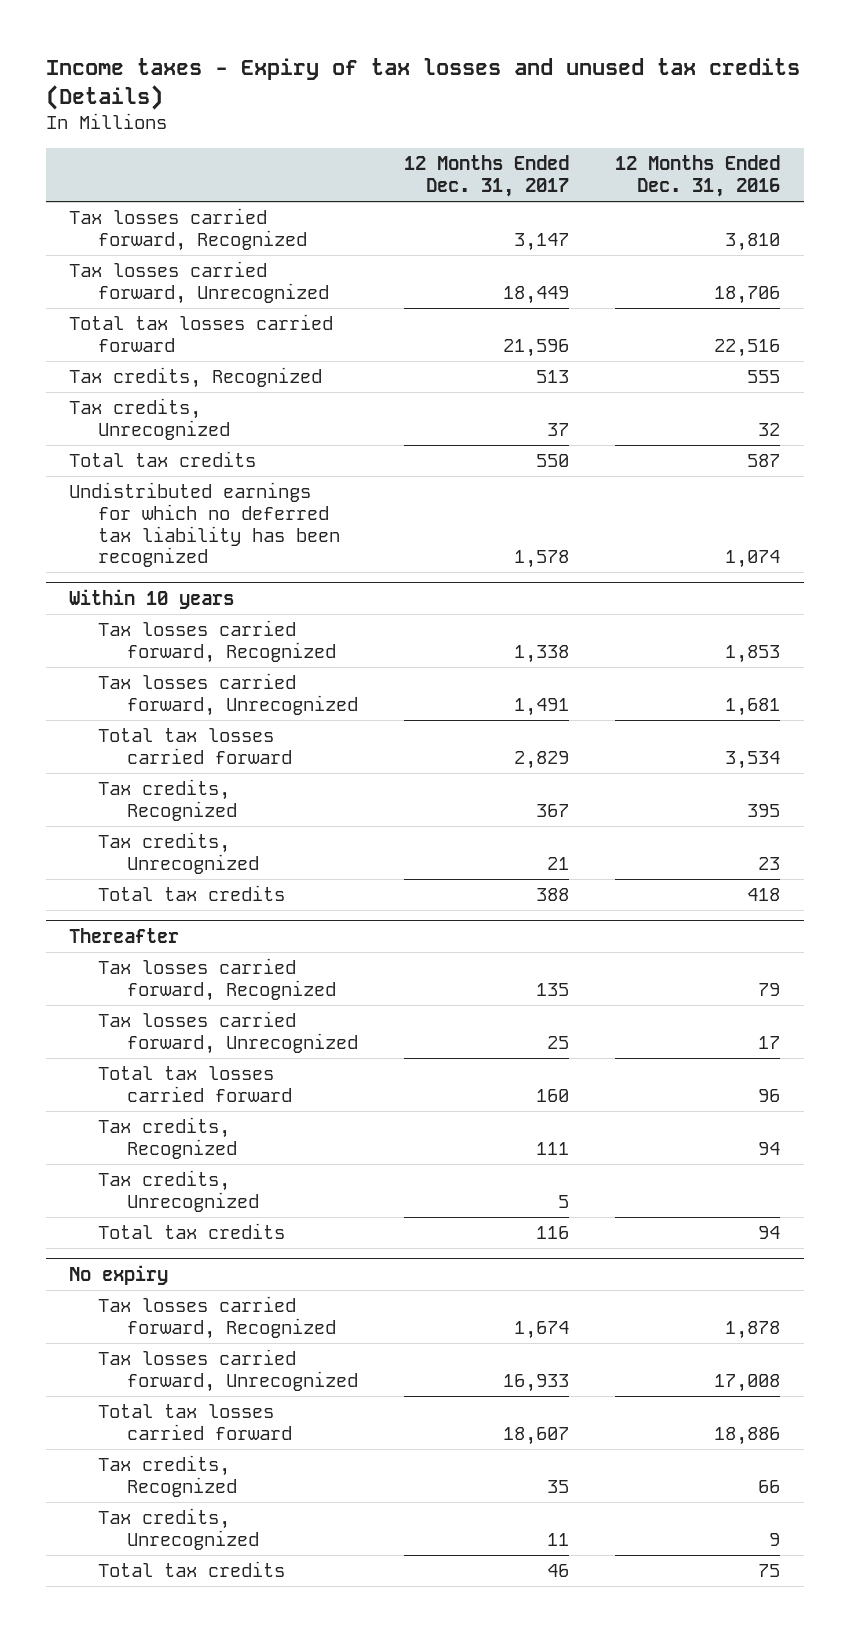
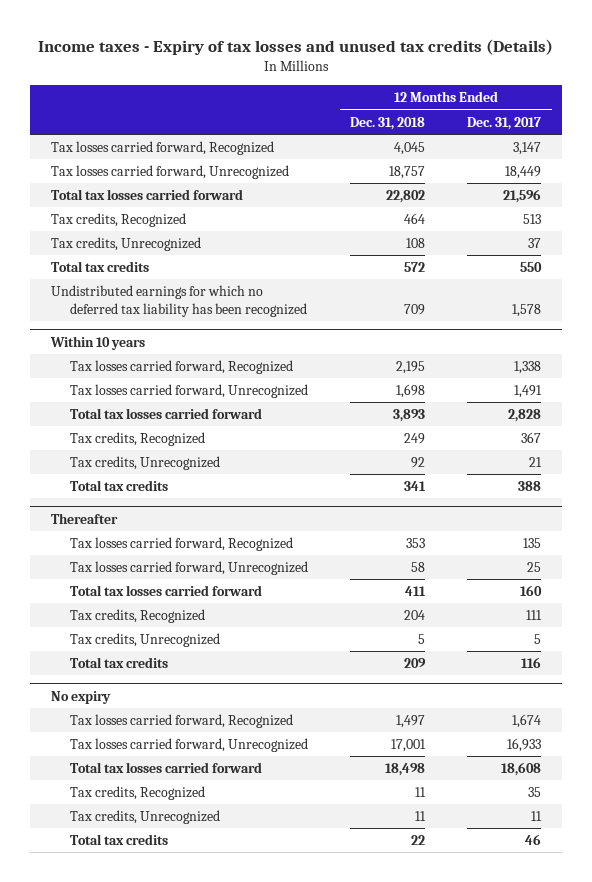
- | 12 Months Ended Dec. 31, 2017 | 12 Months Ended Dec. 31, 2016
+ | 12 Months Ended Dec. 31, 2018 | 12 Months Ended Dec. 31, 2017
@ Within 10 years
- Total tax losses carried forward | 2,829 | 3,534
+ Total tax losses carried forward | 3,893 | 2,828
@ No expiry
- Total tax losses carried forward | 18,607 | 18,886
+ Total tax losses carried forward | 18,498 | 18,608

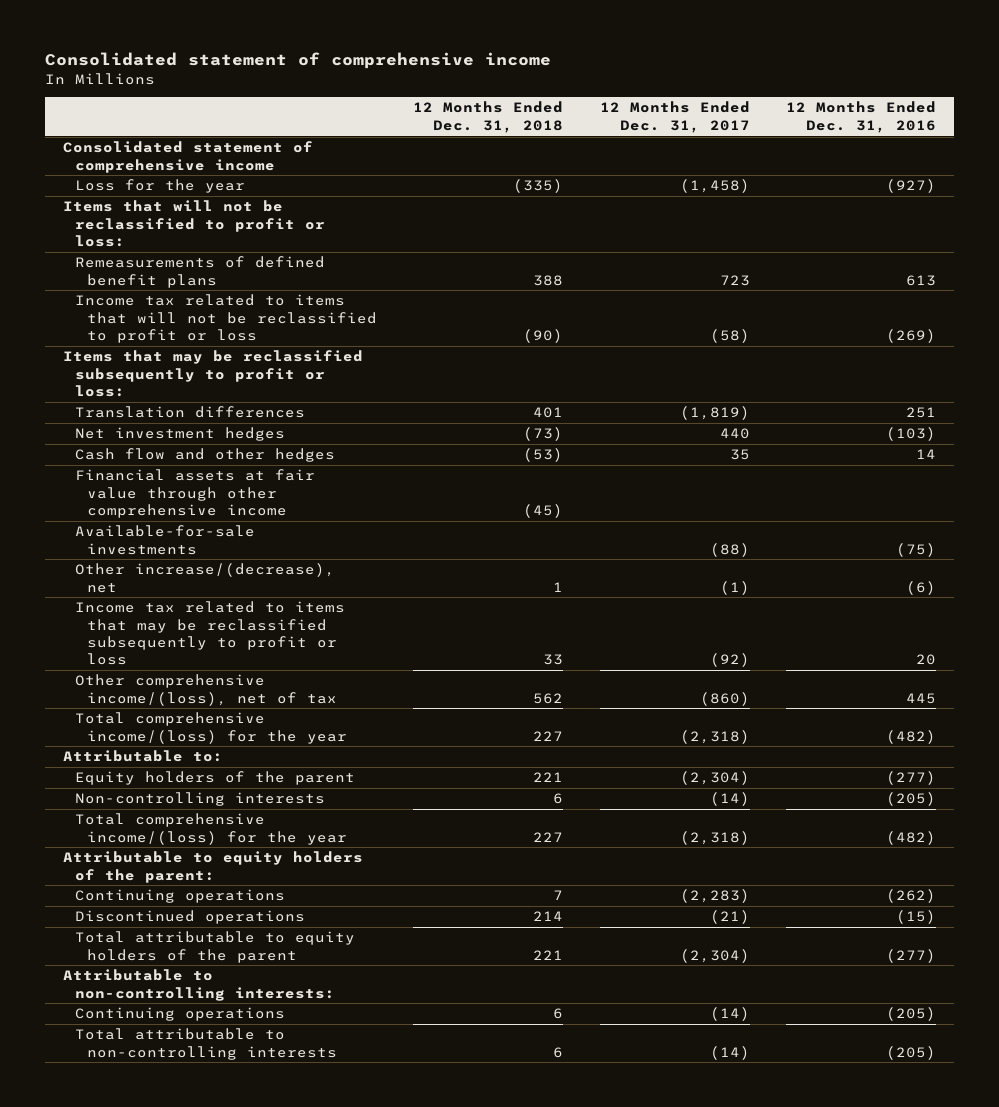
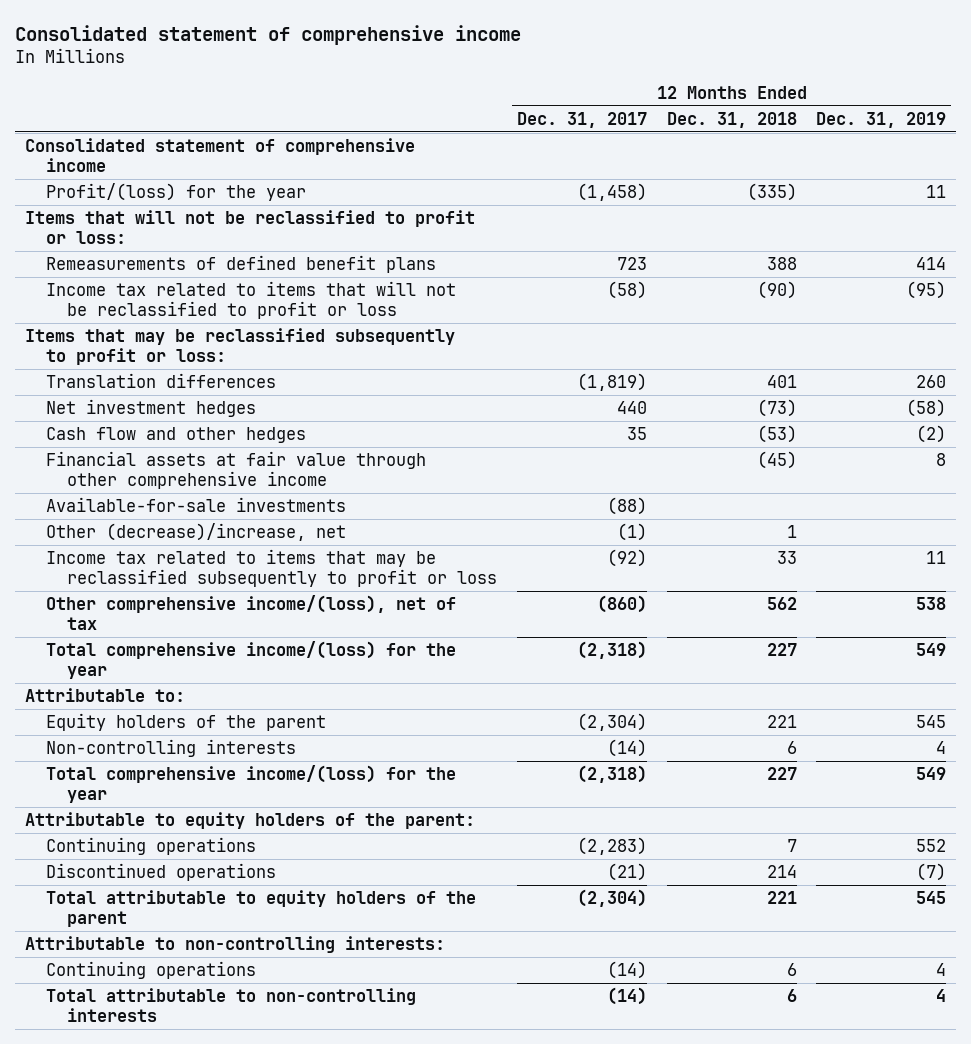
- | 12 Months Ended Dec. 31, 2018 | 12 Months Ended Dec. 31, 2017 | 12 Months Ended Dec. 31, 2016
+ | 12 Months Ended Dec. 31, 2017 | 12 Months Ended Dec. 31, 2018 | 12 Months Ended Dec. 31, 2019
- Loss for the year | (335) | (1,458) | (927)
+ Profit/(loss) for the year | (1,458) | (335) | 11
- Other increase/(decrease), net | 1 | (1) | (6)
+ Other (decrease)/increase, net | (1) | 1 |

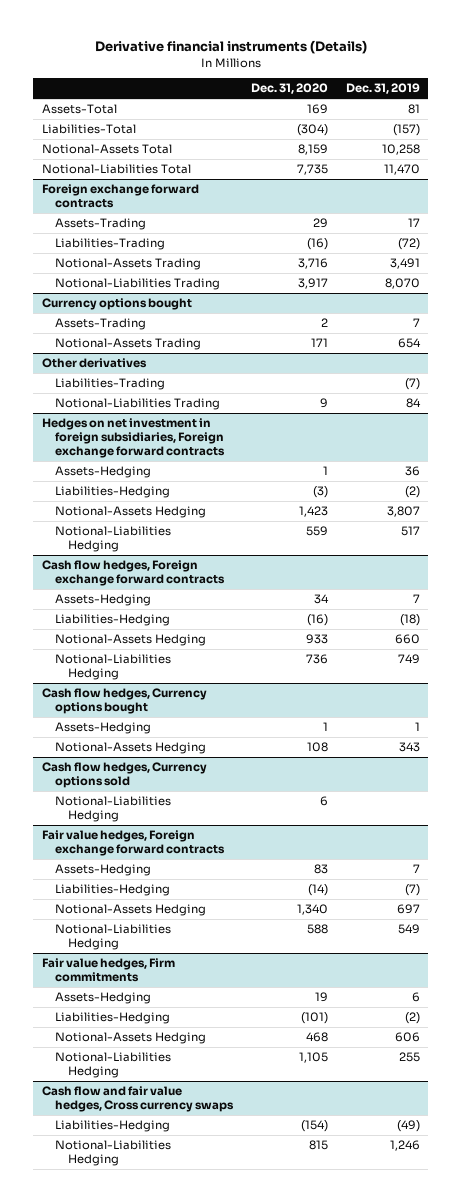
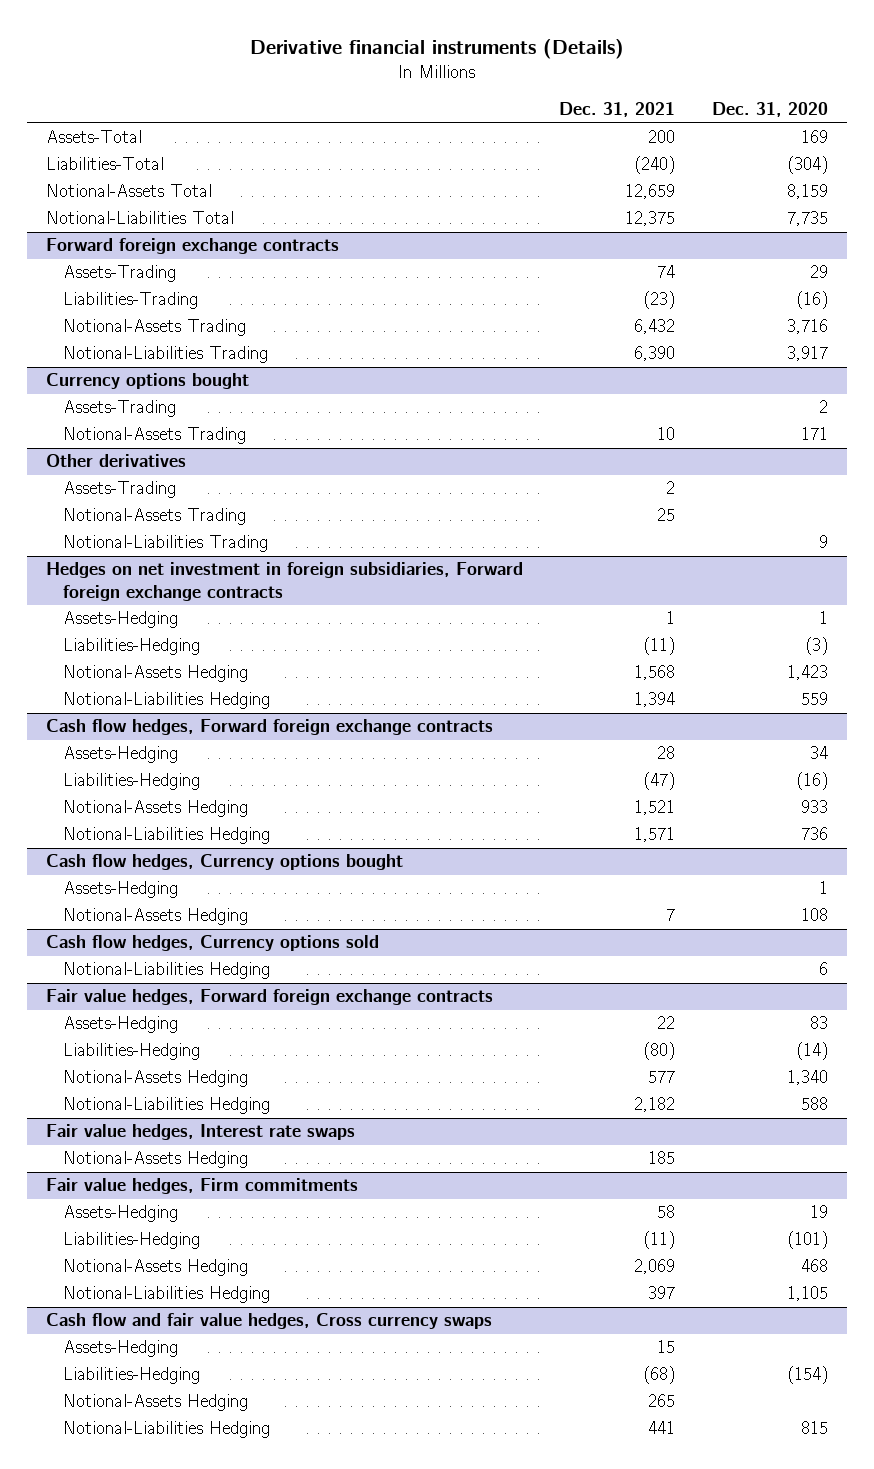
- | Dec. 31, 2020 | Dec. 31, 2019
+ | Dec. 31, 2021 | Dec. 31, 2020
- Foreign exchange forward contracts
+ Forward foreign exchange contracts
@ Other derivatives
- Liabilities-Trading | | (7)
+ Assets-Trading | 2 |
+ Notional-Assets Trading | 25 |
- Hedges on net investment in foreign subsidiaries, Foreign exchange forward contracts
+ Hedges on net investment in foreign subsidiaries, Forward foreign exchange contracts
- Cash flow hedges, Foreign exchange forward contracts
+ Cash flow hedges, Forward foreign exchange contracts
- Fair value hedges, Foreign exchange forward contracts
+ Fair value hedges, Forward foreign exchange contracts
+ Fair value hedges, Interest rate swaps
+ Notional-Assets Hedging | 185 |
@ Cash flow and fair value hedges, Cross currency swaps
+ Assets-Hedging | 15 |
+ Notional-Assets Hedging | 265 |

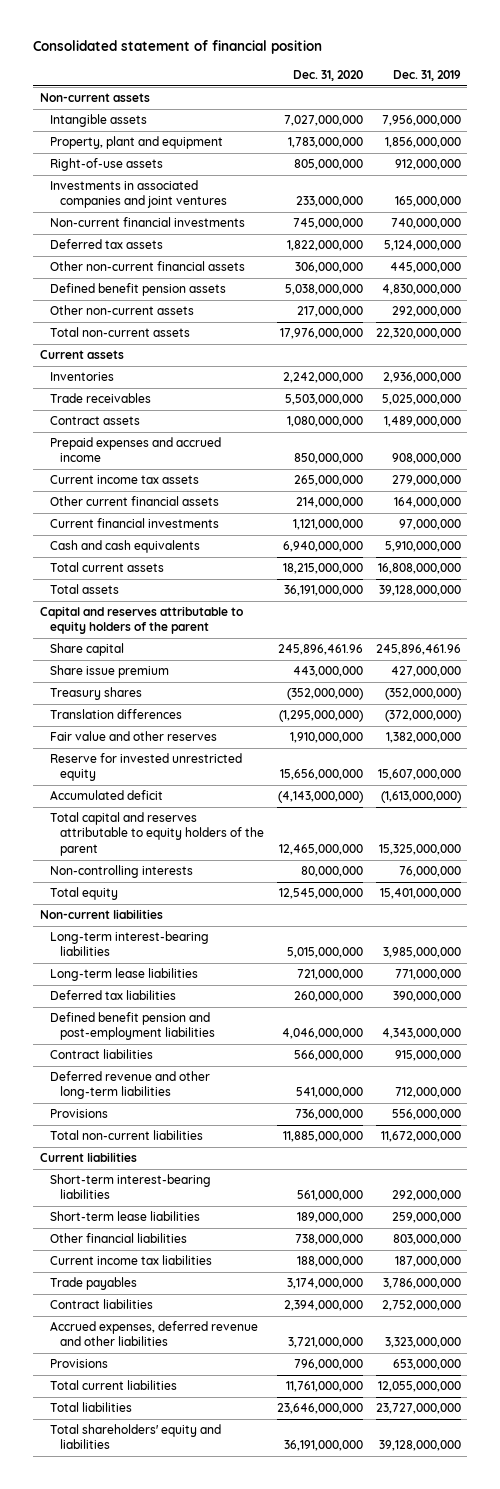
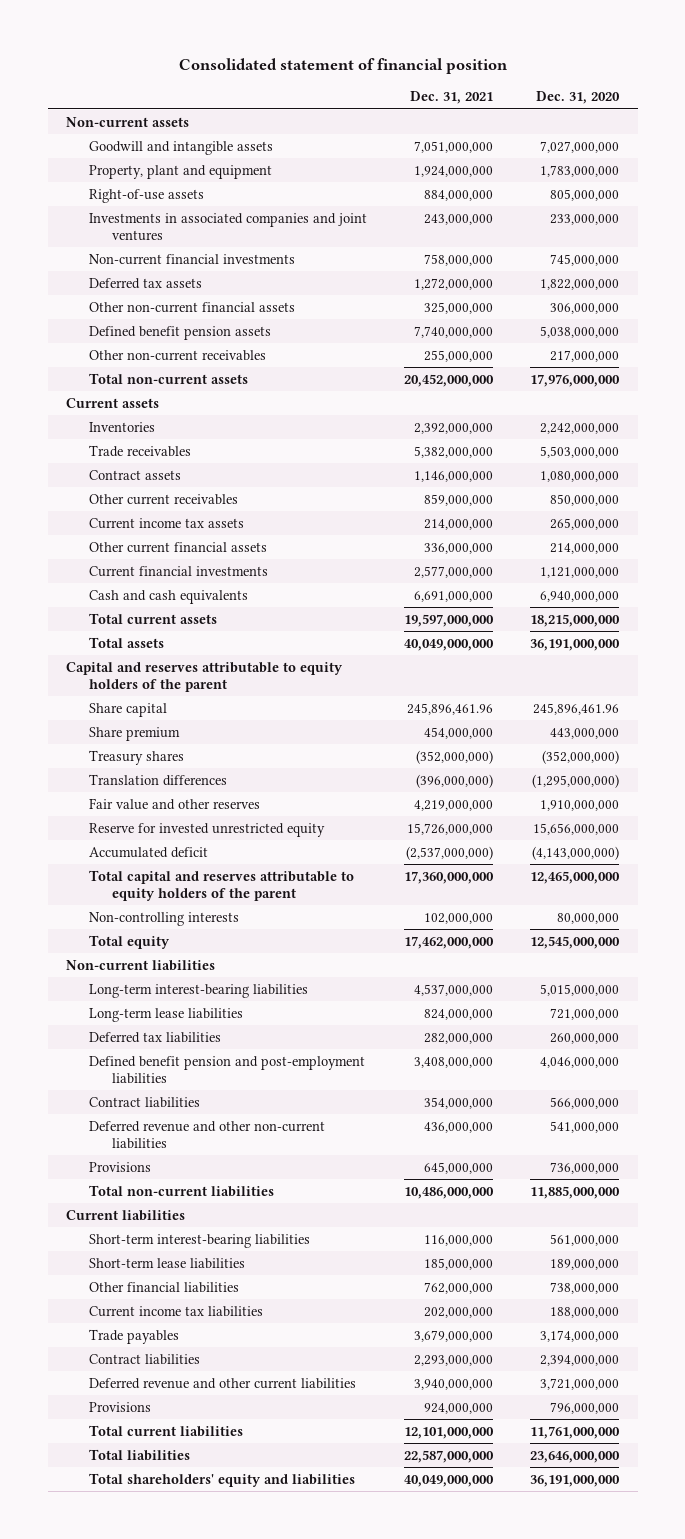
- | Dec. 31, 2020 | Dec. 31, 2019
+ | Dec. 31, 2021 | Dec. 31, 2020
- Intangible assets | 7,027,000,000 | 7,956,000,000
+ Goodwill and intangible assets | 7,051,000,000 | 7,027,000,000
- Other non-current assets | 217,000,000 | 292,000,000
+ Other non-current receivables | 255,000,000 | 217,000,000
- Prepaid expenses and accrued income | 850,000,000 | 908,000,000
+ Other current receivables | 859,000,000 | 850,000,000
- Share issue premium | 443,000,000 | 427,000,000
+ Share premium | 454,000,000 | 443,000,000
- Deferred revenue and other long-term liabilities | 541,000,000 | 712,000,000
+ Deferred revenue and other non-current liabilities | 436,000,000 | 541,000,000
- Accrued expenses, deferred revenue and other liabilities | 3,721,000,000 | 3,323,000,000
+ Deferred revenue and other current liabilities | 3,940,000,000 | 3,721,000,000

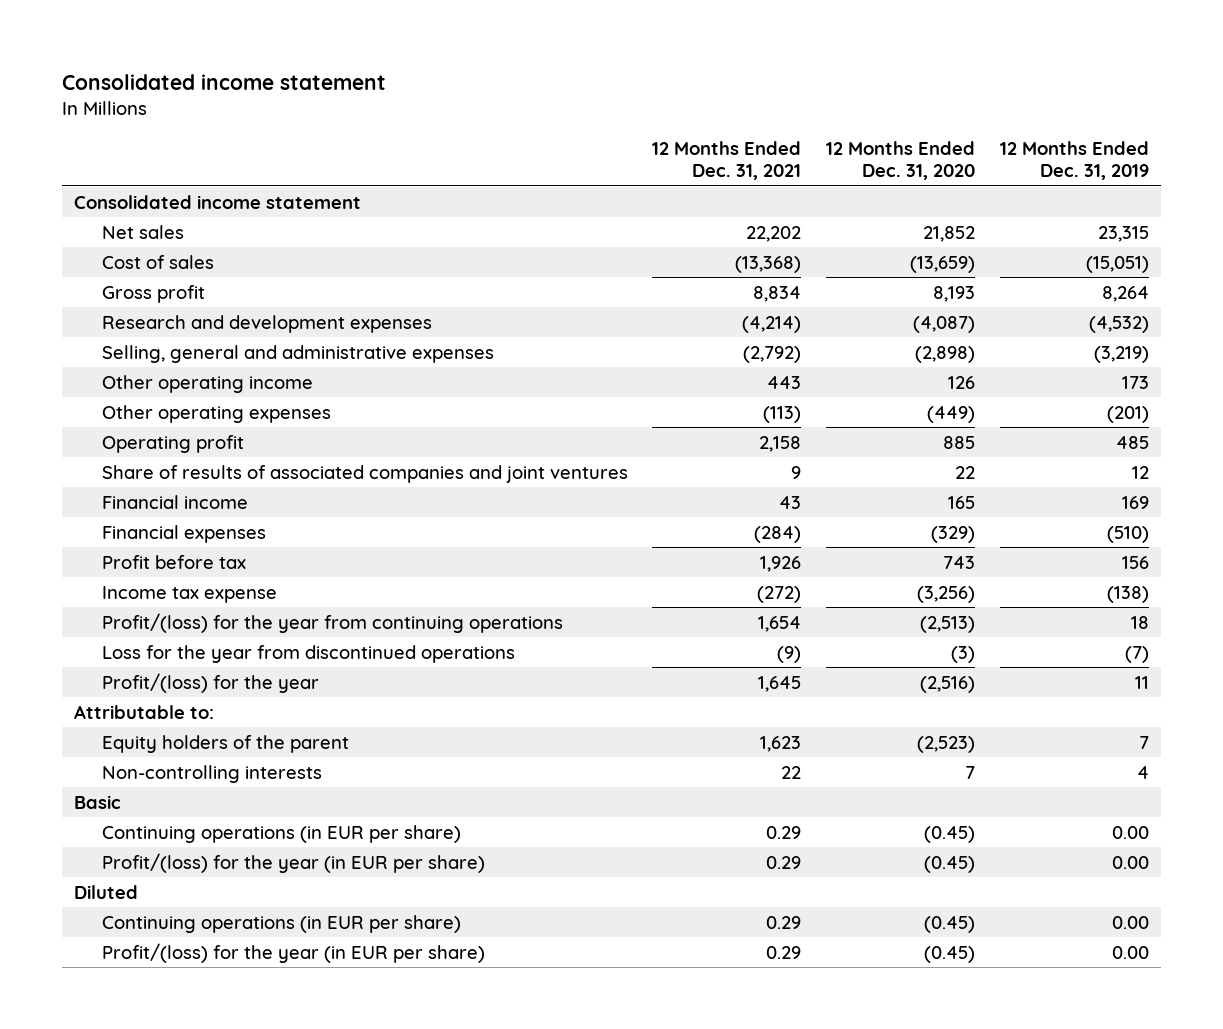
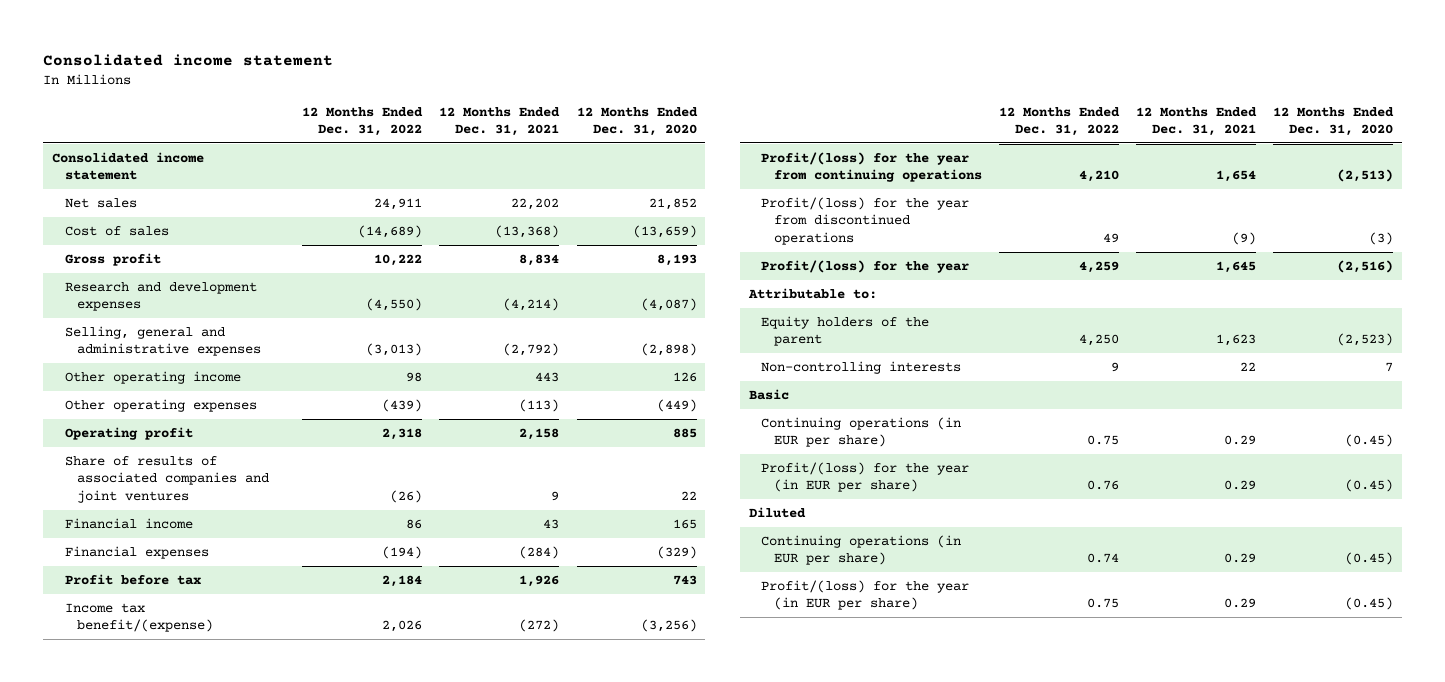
- | 12 Months Ended Dec. 31, 2021 | 12 Months Ended Dec. 31, 2020 | 12 Months Ended Dec. 31, 2019
+ | 12 Months Ended Dec. 31, 2022 | 12 Months Ended Dec. 31, 2021 | 12 Months Ended Dec. 31, 2020
- Income tax expense | (272) | (3,256) | (138)
+ Income tax benefit/(expense) | 2,026 | (272) | (3,256)
- Loss for the year from discontinued operations | (9) | (3) | (7)
+ Profit/(loss) for the year from discontinued operations | 49 | (9) | (3)

